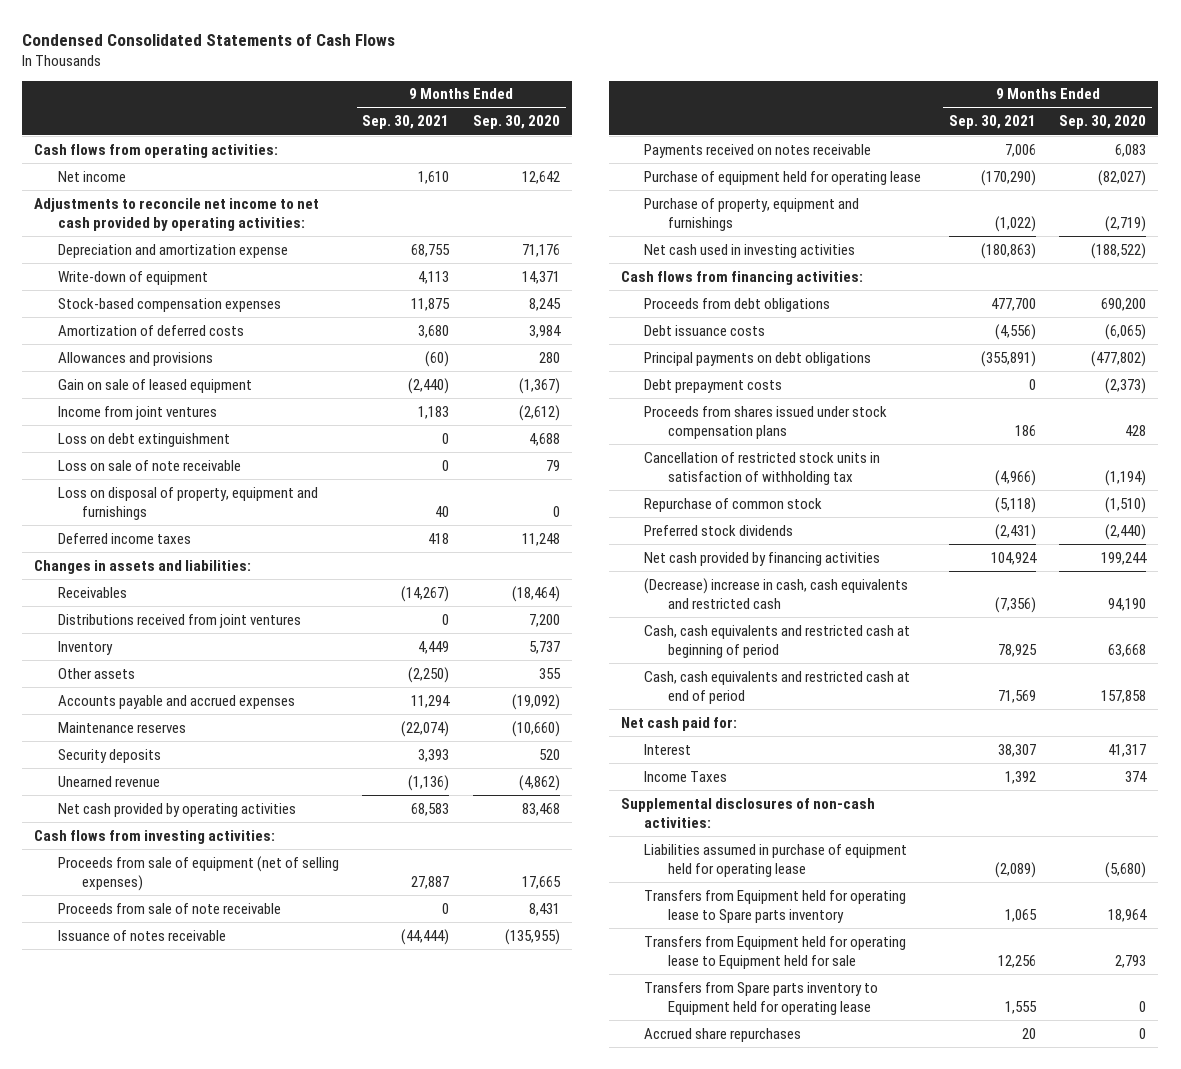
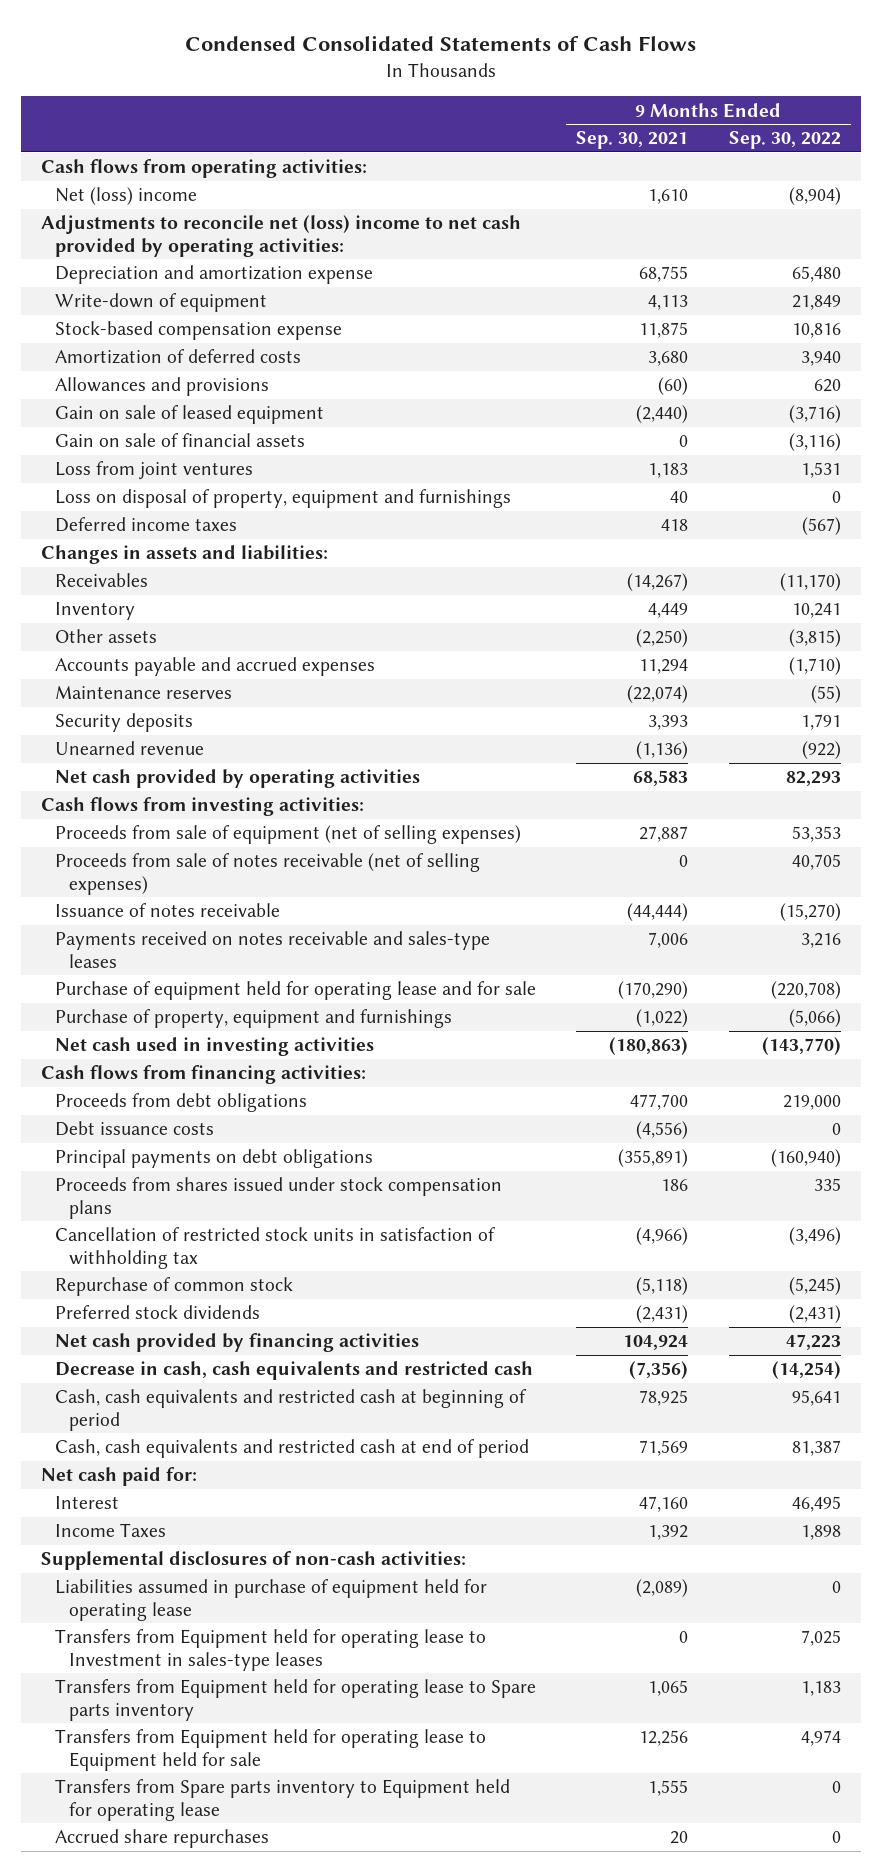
- | 9 Months Ended Sep. 30, 2021 | 9 Months Ended Sep. 30, 2020
+ | 9 Months Ended Sep. 30, 2021 | 9 Months Ended Sep. 30, 2022
- Net income | 1,610 | 12,642
- Adjustments to reconcile net income to net cash provided by operating activities:
+ Net (loss) income | 1,610 | (8,904)
+ Adjustments to reconcile net (loss) income to net cash provided by operating activities:
- Stock-based compensation expenses | 11,875 | 8,245
+ Stock-based compensation expense | 11,875 | 10,816
- Income from joint ventures | 1,183 | (2,612)
- Loss on debt extinguishment | 0 | 4,688
- Loss on sale of note receivable | 0 | 79
+ Gain on sale of financial assets | 0 | (3,116)
+ Loss from joint ventures | 1,183 | 1,531
- Distributions received from joint ventures | 0 | 7,200
- Proceeds from sale of note receivable | 0 | 8,431
+ Proceeds from sale of notes receivable (net of selling expenses) | 0 | 40,705
- Payments received on notes receivable | 7,006 | 6,083
- Purchase of equipment held for operating lease | (170,290) | (82,027)
+ Payments received on notes receivable and sales-type leases | 7,006 | 3,216
+ Purchase of equipment held for operating lease and for sale | (170,290) | (220,708)
- Debt prepayment costs | 0 | (2,373)
- (Decrease) increase in cash, cash equivalents and restricted cash | (7,356) | 94,190
+ Decrease in cash, cash equivalents and restricted cash | (7,356) | (14,254)
- Interest | 38,307 | 41,317
+ Interest | 47,160 | 46,495
+ Transfers from Equipment held for operating lease to Investment in sales-type leases | 0 | 7,025

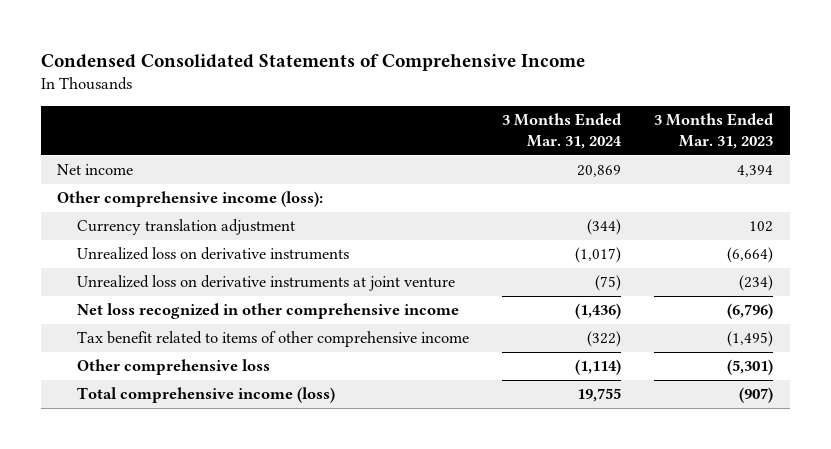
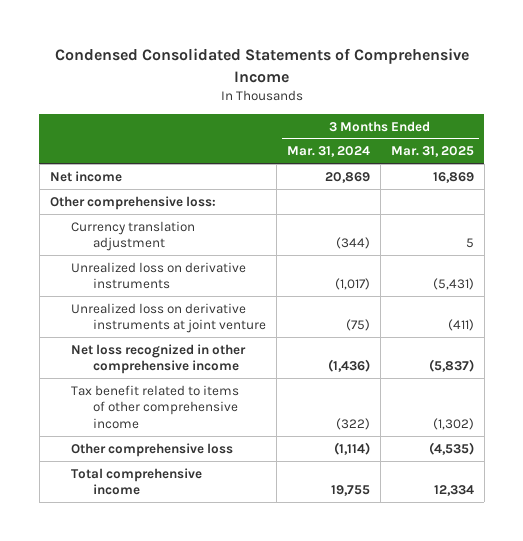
- | 3 Months Ended Mar. 31, 2024 | 3 Months Ended Mar. 31, 2023
+ | 3 Months Ended Mar. 31, 2024 | 3 Months Ended Mar. 31, 2025
- Other comprehensive income (loss):
+ Other comprehensive loss:
- Total comprehensive income (loss) | 19,755 | (907)
+ Total comprehensive income | 19,755 | 12,334

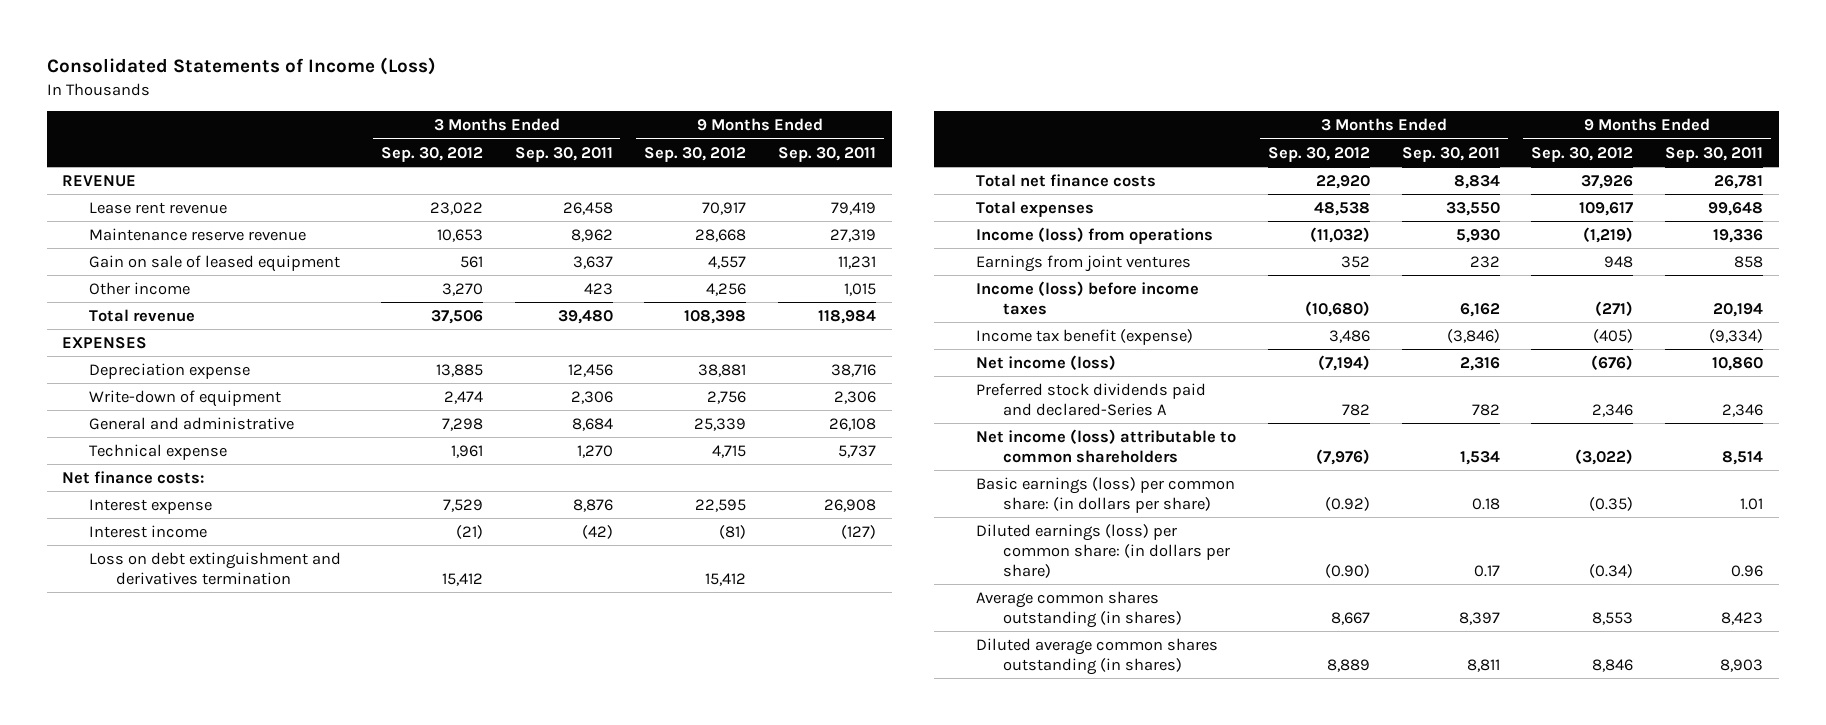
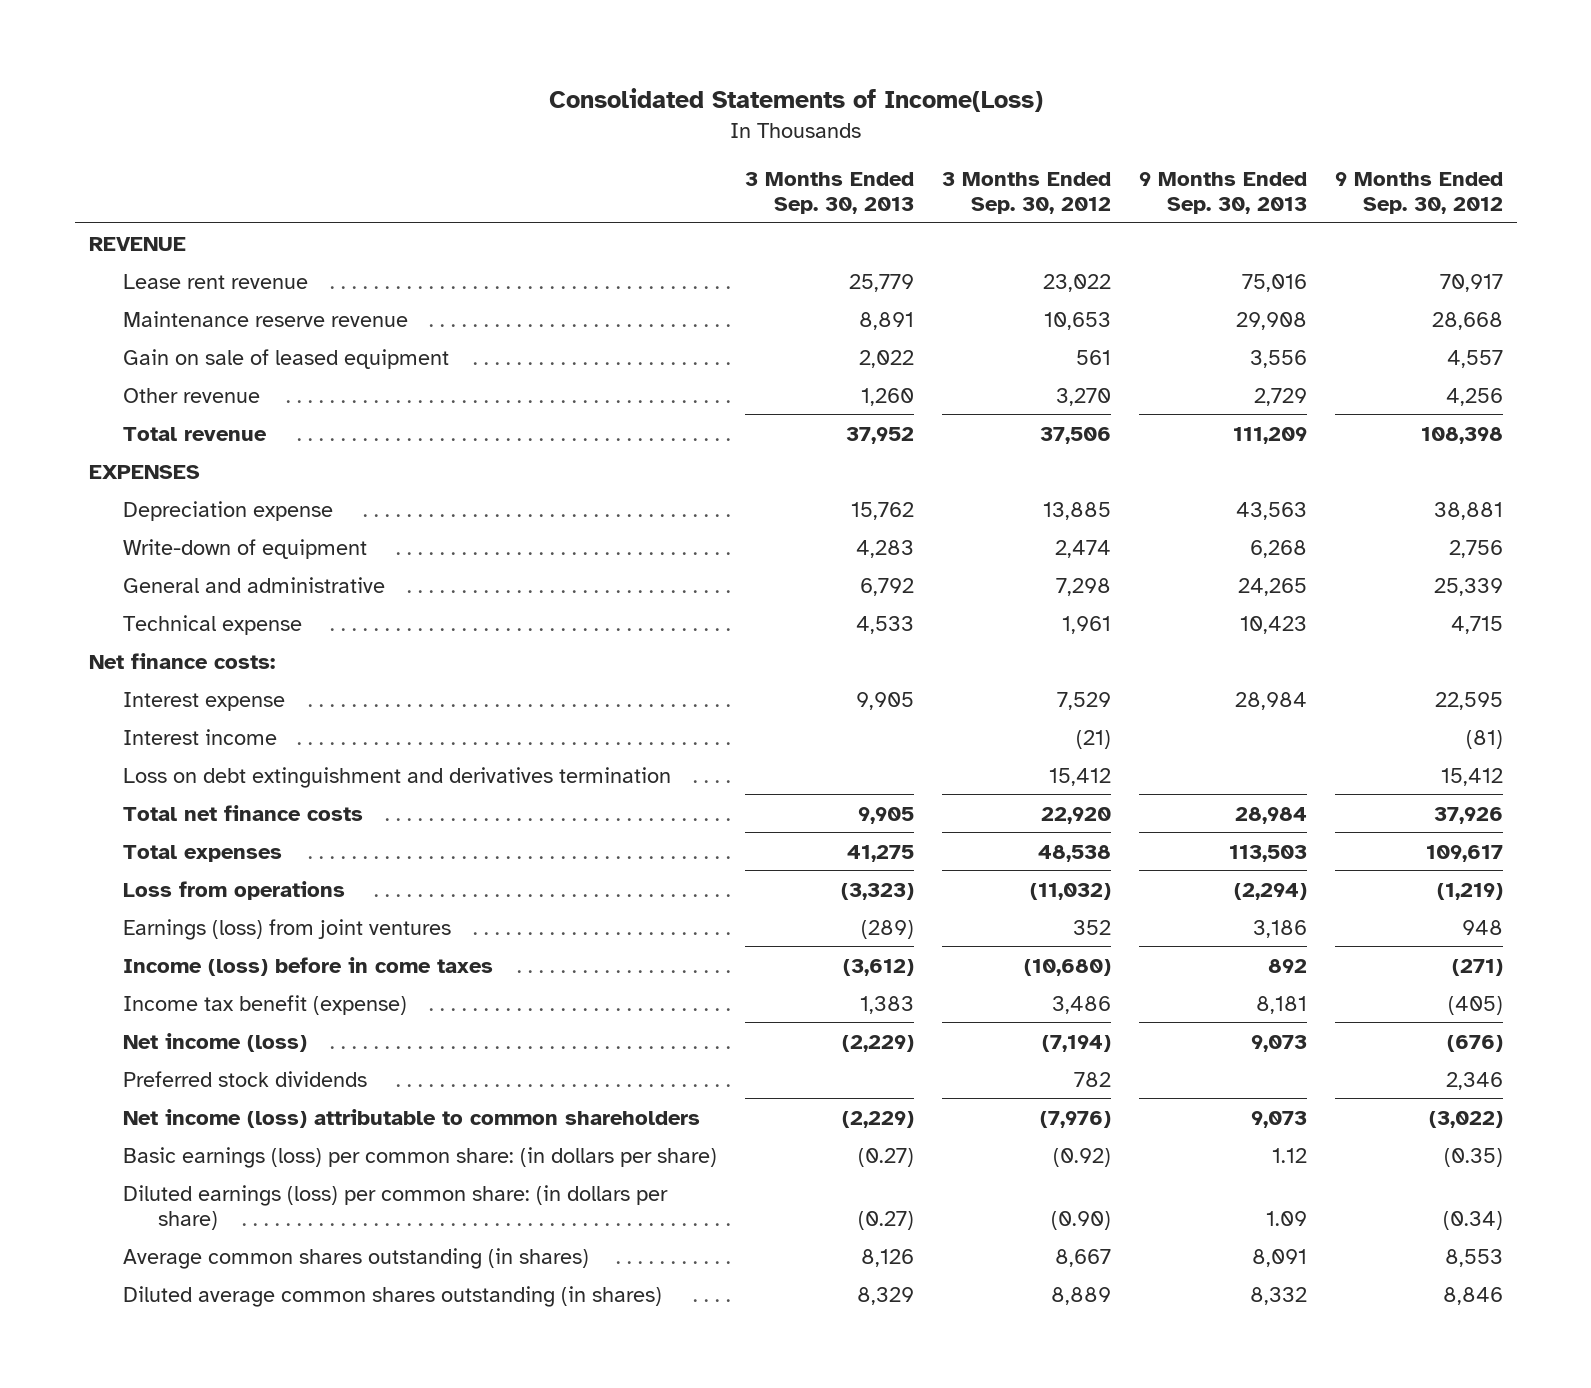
- Consolidated Statements of Income (Loss)
+ Consolidated Statements of Income(Loss)
- | 3 Months Ended Sep. 30, 2012 | 3 Months Ended Sep. 30, 2011 | 9 Months Ended Sep. 30, 2012 | 9 Months Ended Sep. 30, 2011
+ | 3 Months Ended Sep. 30, 2013 | 3 Months Ended Sep. 30, 2012 | 9 Months Ended Sep. 30, 2013 | 9 Months Ended Sep. 30, 2012
- Other income | 3,270 | 423 | 4,256 | 1,015
+ Other revenue | 1,260 | 3,270 | 2,729 | 4,256
- Income (loss) from operations | (11,032) | 5,930 | (1,219) | 19,336
- Earnings from joint ventures | 352 | 232 | 948 | 858
- Income (loss) before income taxes | (10,680) | 6,162 | (271) | 20,194
+ Loss from operations | (3,323) | (11,032) | (2,294) | (1,219)
+ Earnings (loss) from joint ventures | (289) | 352 | 3,186 | 948
+ Income (loss) before in come taxes | (3,612) | (10,680) | 892 | (271)
- Preferred stock dividends paid and declared-Series A | 782 | 782 | 2,346 | 2,346
+ Preferred stock dividends | | 782 | | 2,346

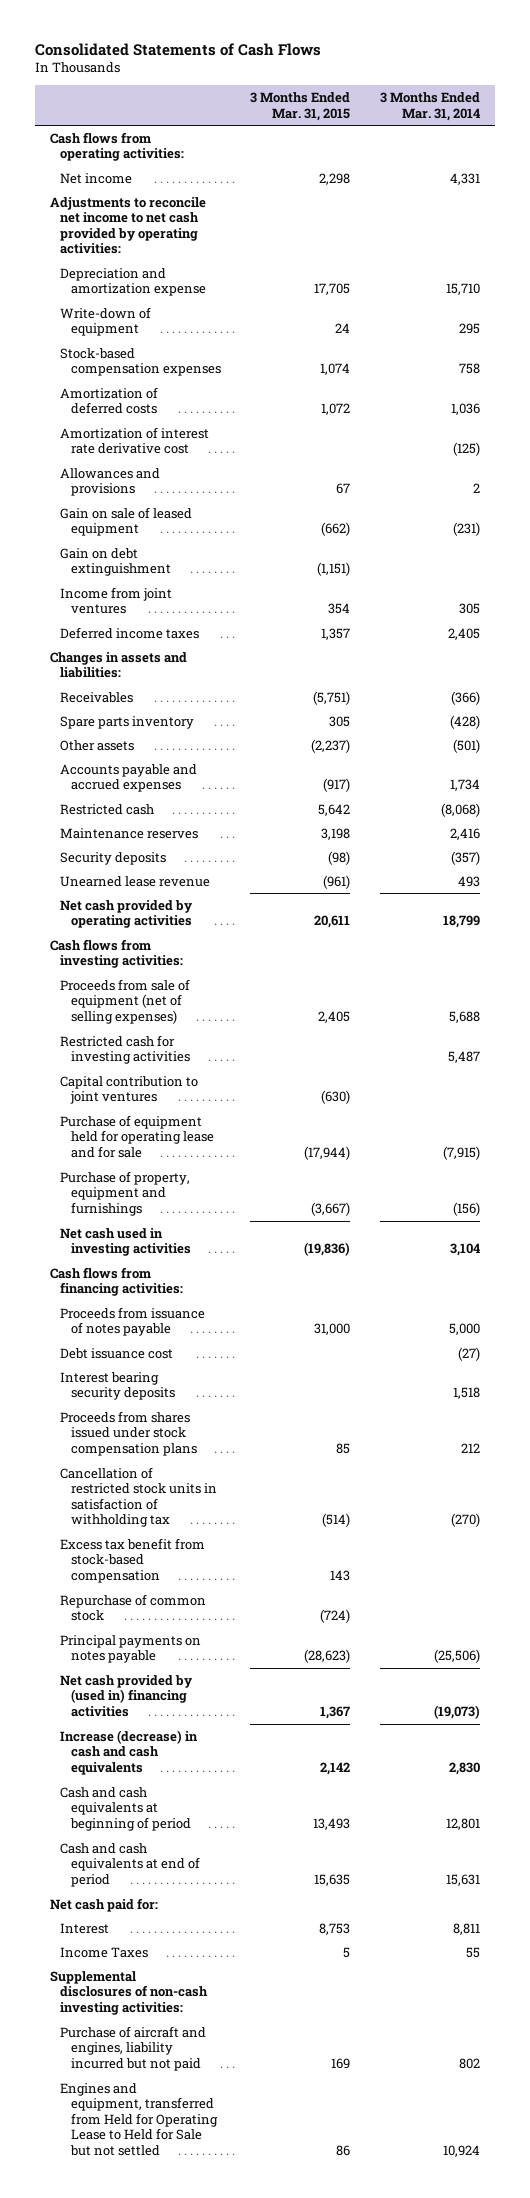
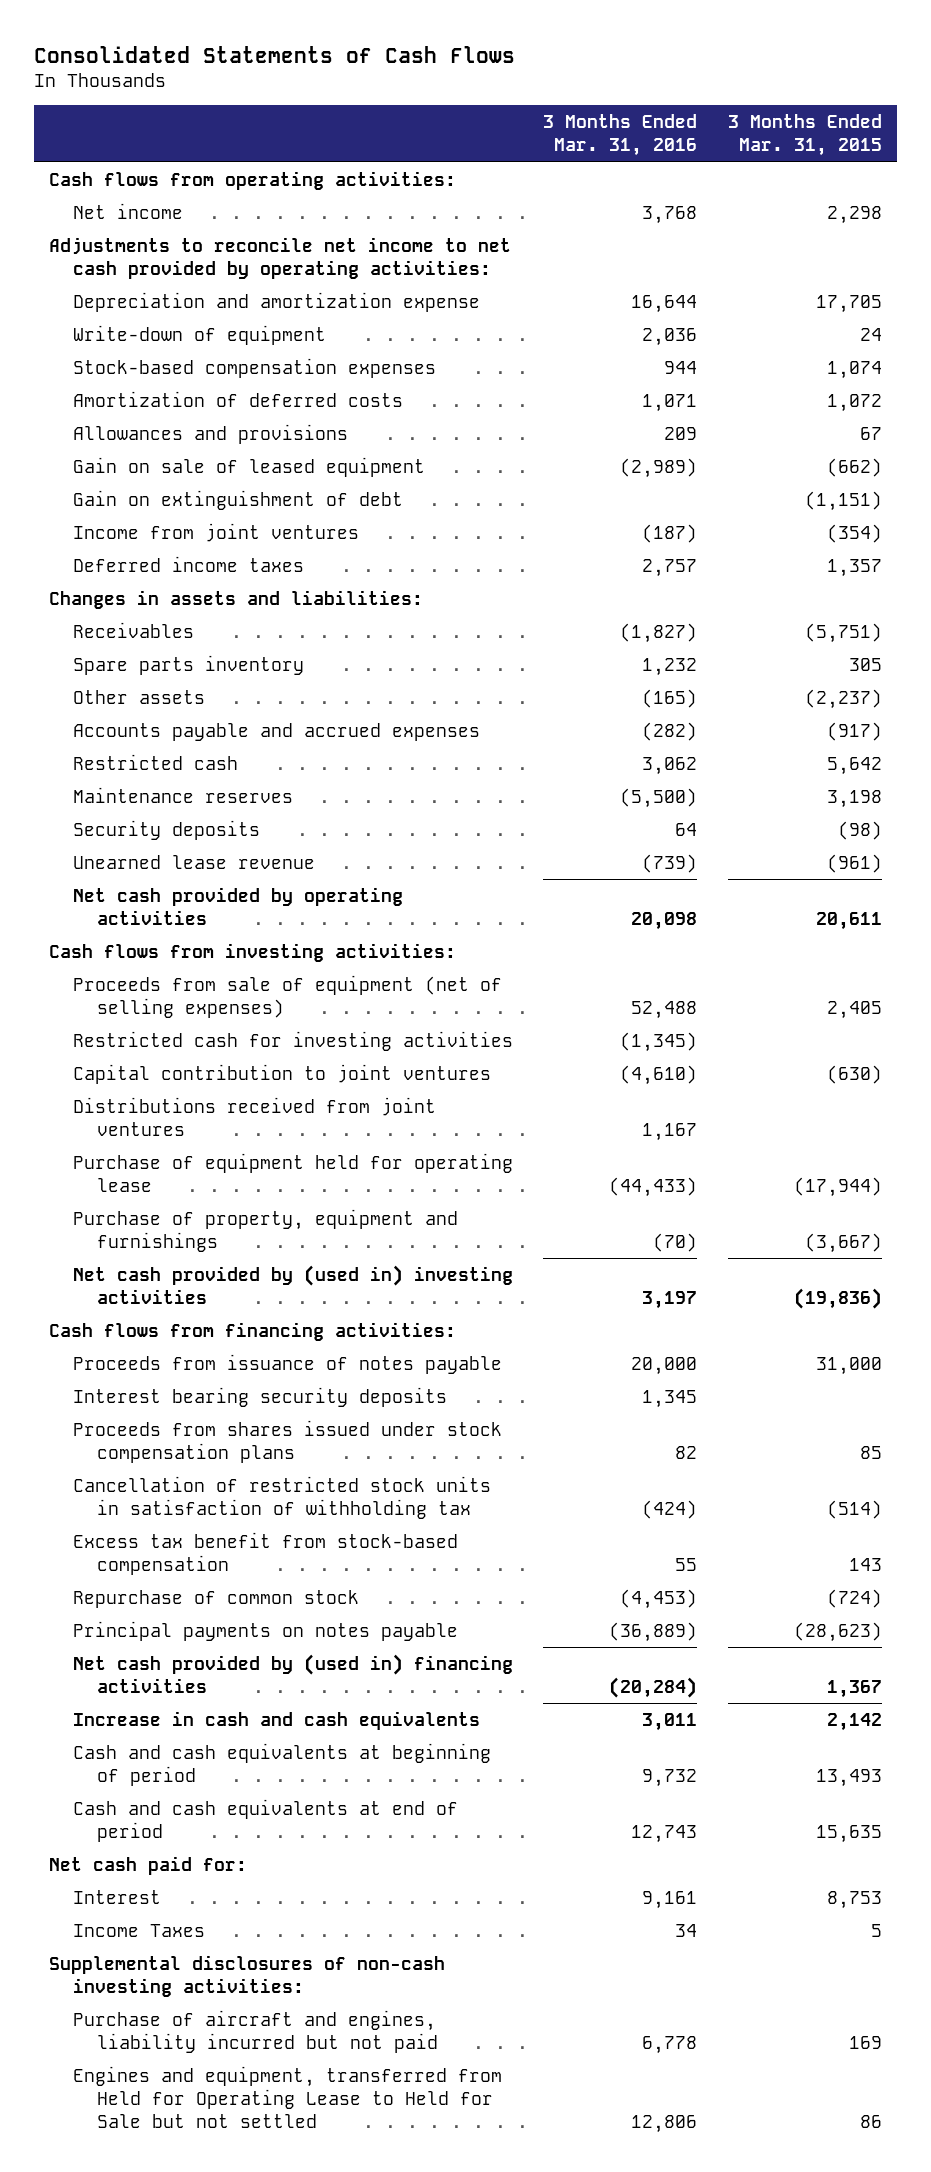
- | 3 Months Ended Mar. 31, 2015 | 3 Months Ended Mar. 31, 2014
+ | 3 Months Ended Mar. 31, 2016 | 3 Months Ended Mar. 31, 2015
- Amortization of interest rate derivative cost | | (125)
- Gain on debt extinguishment | (1,151) |
- Income from joint ventures | 354 | 305
+ Gain on extinguishment of debt | | (1,151)
+ Income from joint ventures | (187) | (354)
- Purchase of equipment held for operating lease and for sale | (17,944) | (7,915)
+ Distributions received from joint ventures | 1,167 |
+ Purchase of equipment held for operating lease | (44,433) | (17,944)
- Net cash used in investing activities | (19,836) | 3,104
+ Net cash provided by (used in) investing activities | 3,197 | (19,836)
- Debt issuance cost | | (27)
- Increase (decrease) in cash and cash equivalents | 2,142 | 2,830
+ Increase in cash and cash equivalents | 3,011 | 2,142

